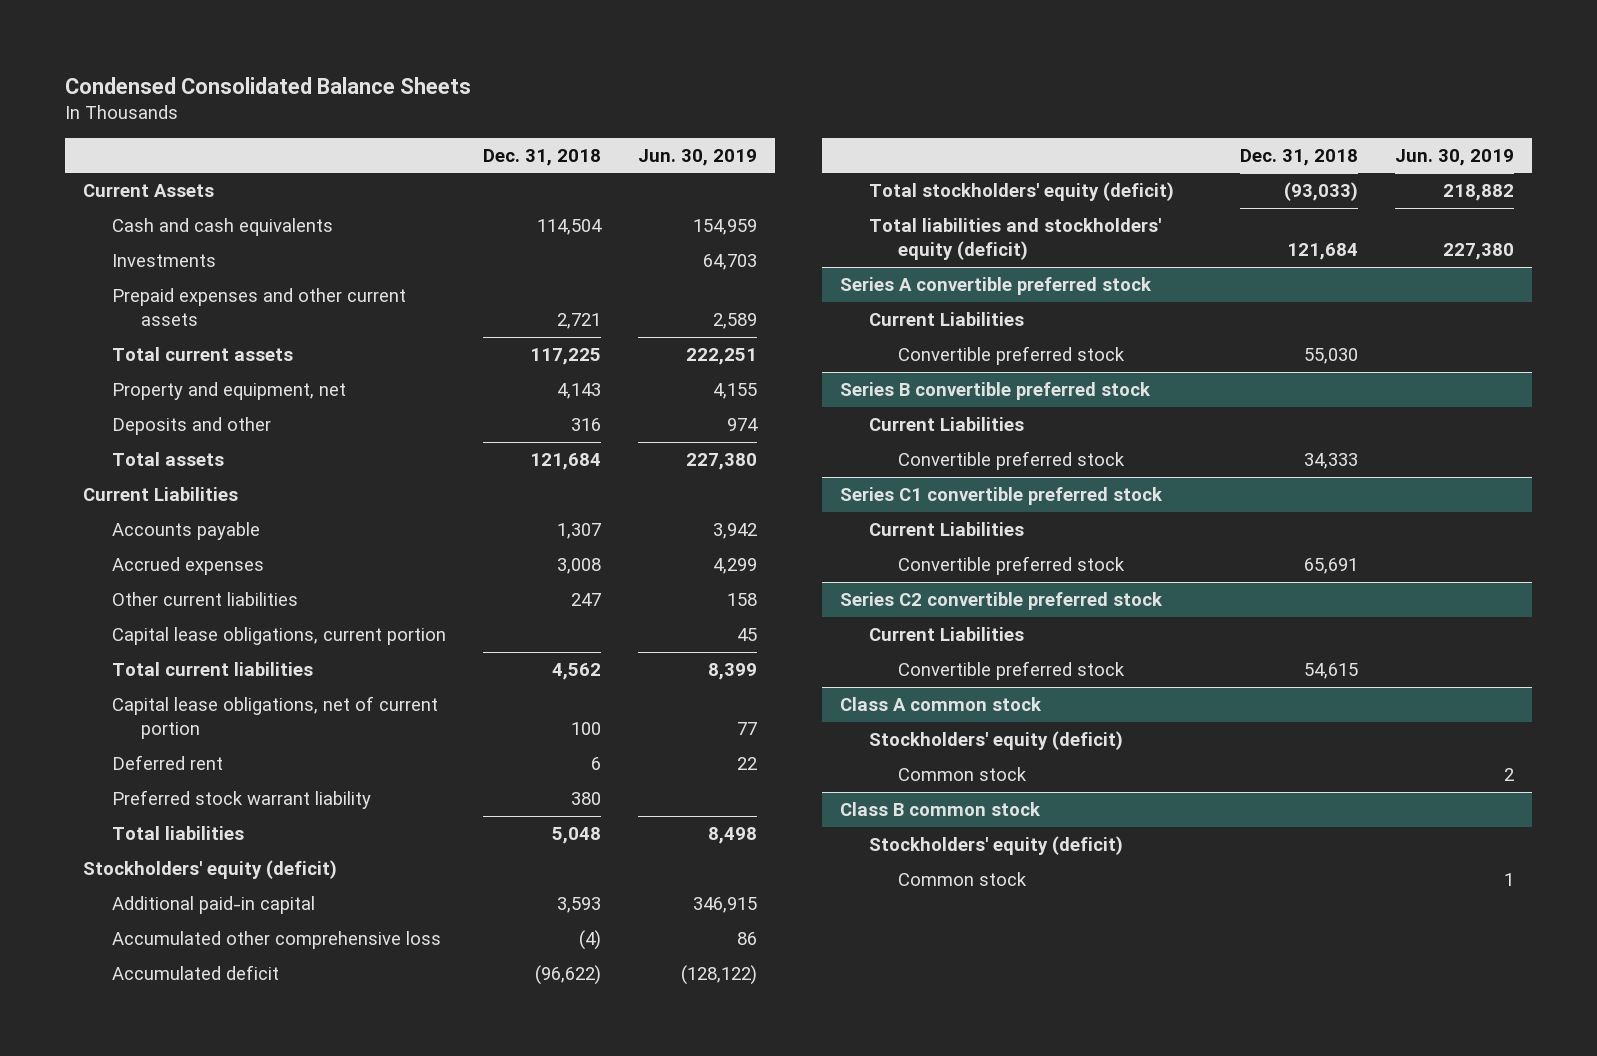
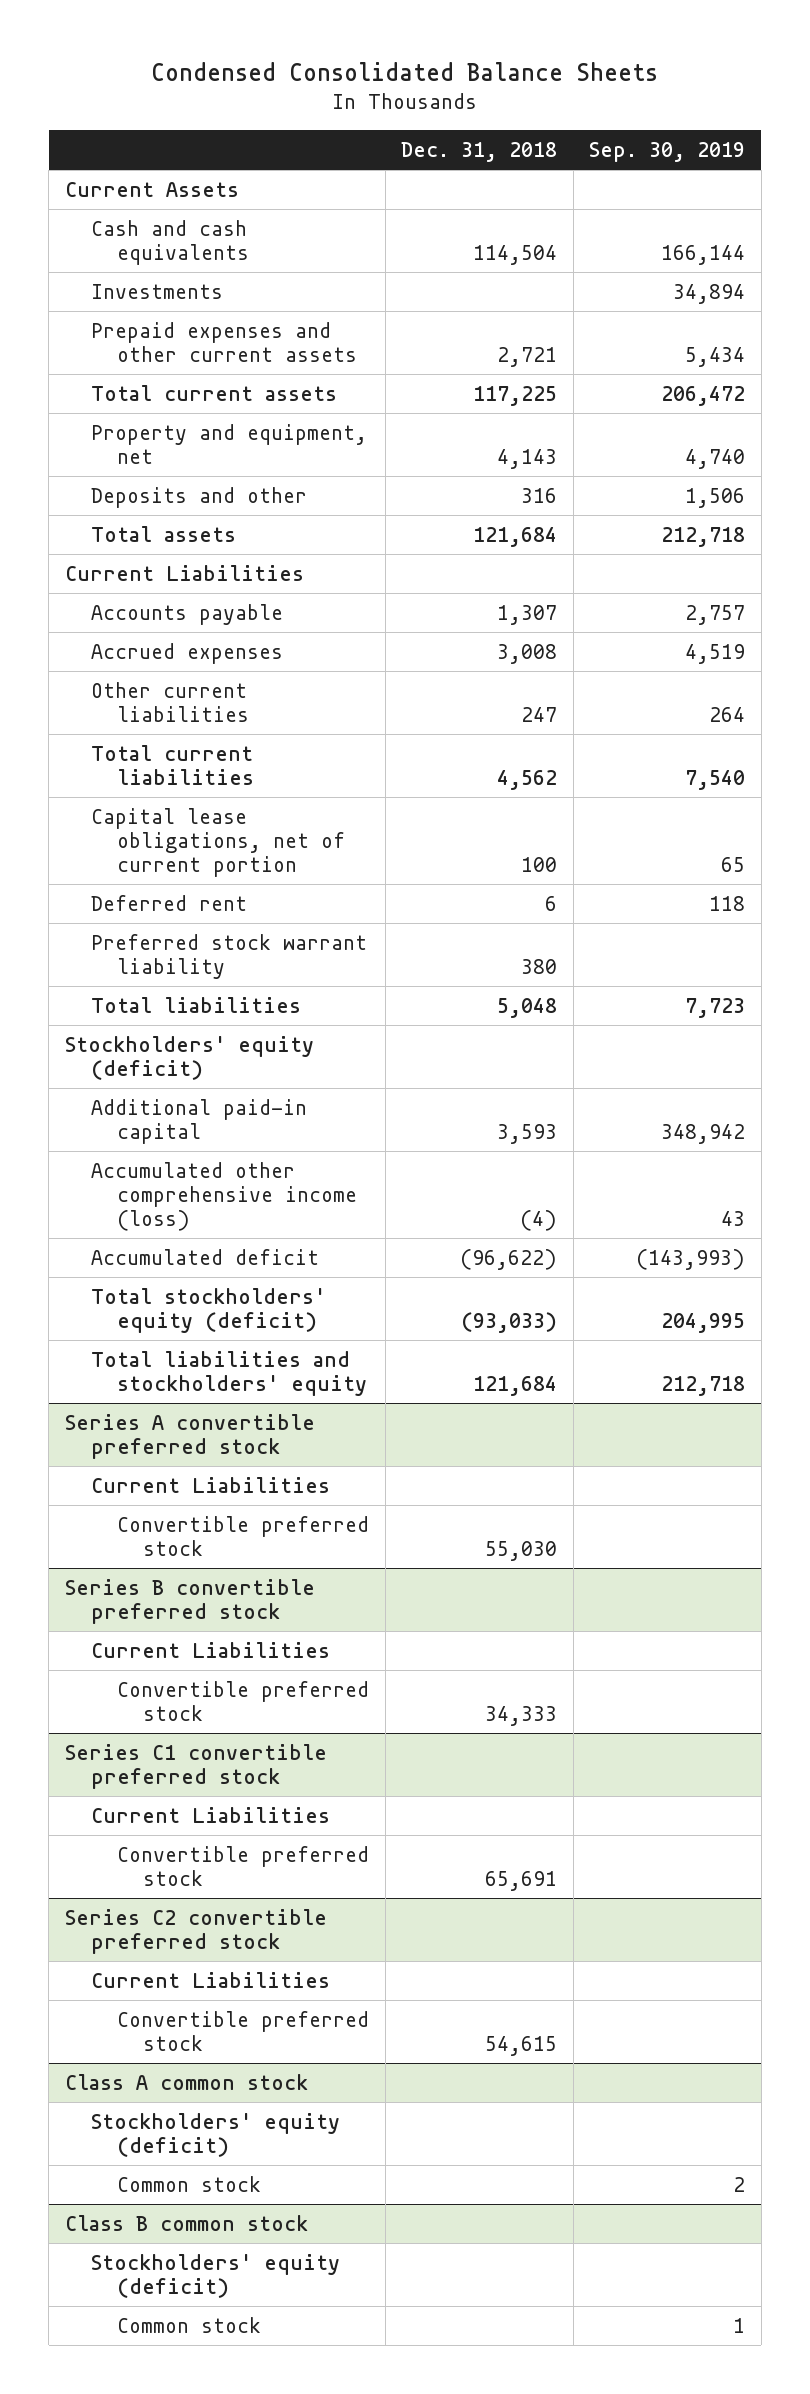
- | Dec. 31, 2018 | Jun. 30, 2019
+ | Dec. 31, 2018 | Sep. 30, 2019
- Capital lease obligations, current portion | | 45
- Accumulated other comprehensive loss | (4) | 86
+ Accumulated other comprehensive income (loss) | (4) | 43
- Total liabilities and stockholders' equity (deficit) | 121,684 | 227,380
+ Total liabilities and stockholders' equity | 121,684 | 212,718

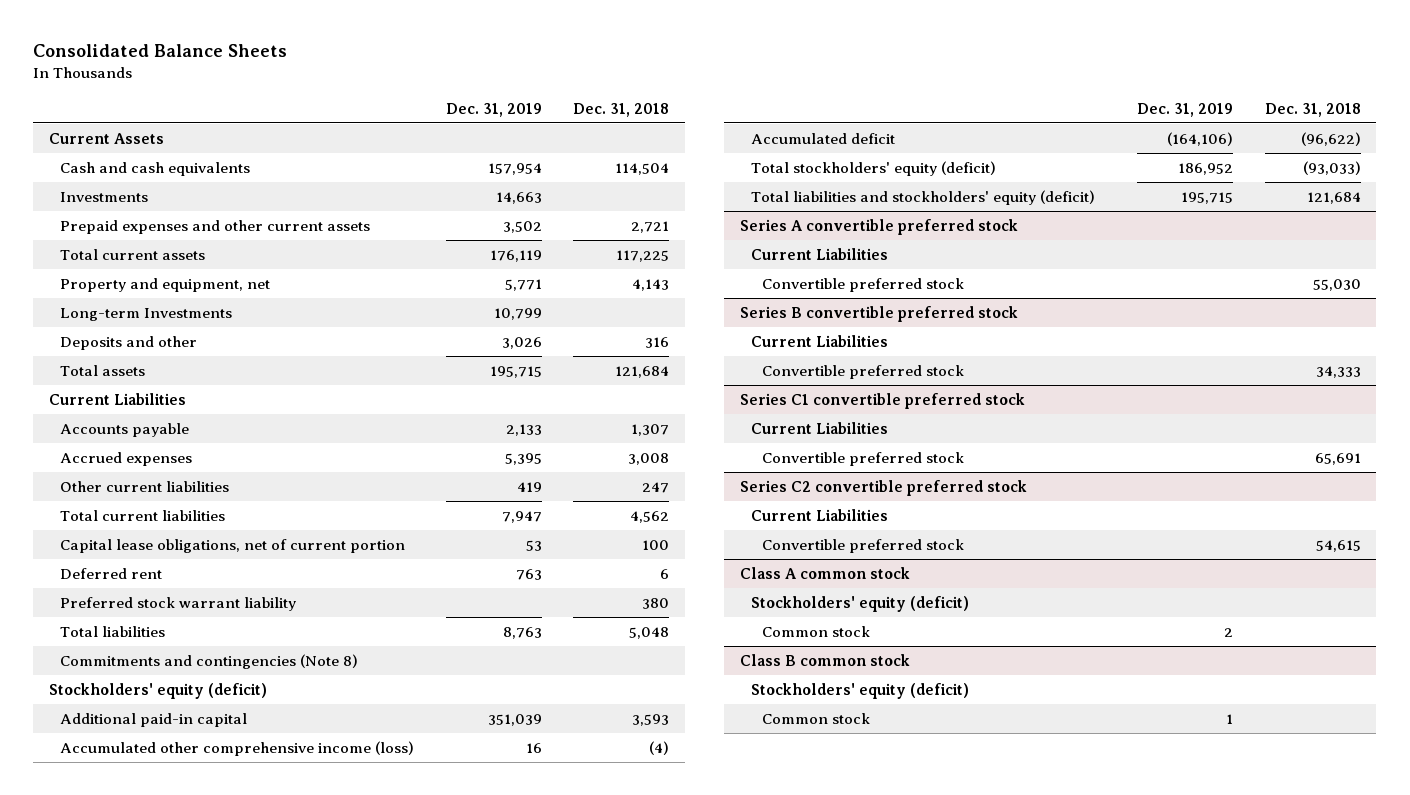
- Condensed Consolidated Balance Sheets
+ Consolidated Balance Sheets
- | Dec. 31, 2018 | Sep. 30, 2019
+ | Dec. 31, 2019 | Dec. 31, 2018
+ Long-term Investments | 10,799 |
+ Commitments and contingencies (Note 8)
- Total liabilities and stockholders' equity | 121,684 | 212,718
+ Total liabilities and stockholders' equity (deficit) | 195,715 | 121,684

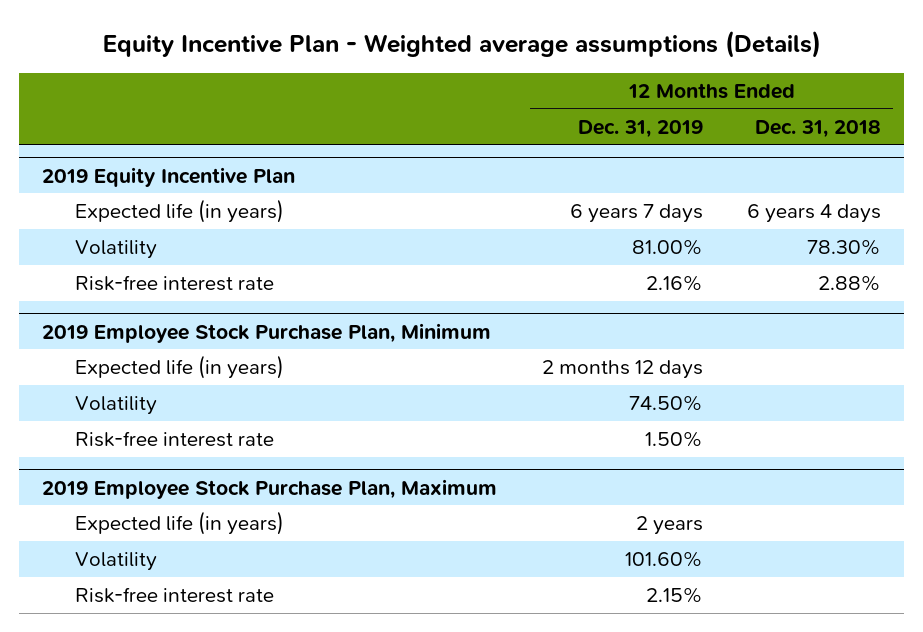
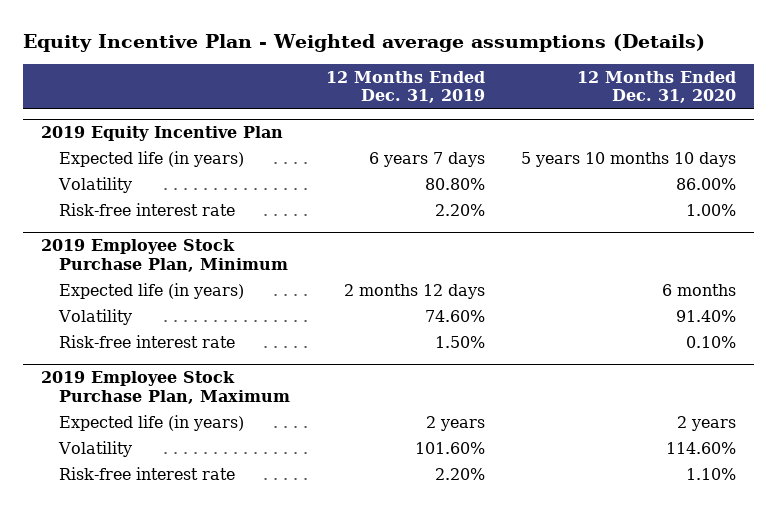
- | 12 Months Ended Dec. 31, 2019 | 12 Months Ended Dec. 31, 2018
+ | 12 Months Ended Dec. 31, 2019 | 12 Months Ended Dec. 31, 2020
@ 2019 Equity Incentive Plan
- Volatility | 81.00% | 78.30%
- Risk-free interest rate | 2.16% | 2.88%
+ Volatility | 80.80% | 86.00%
+ Risk-free interest rate | 2.20% | 1.00%
@ 2019 Employee Stock Purchase Plan, Minimum
- Volatility | 74.50% |
+ Volatility | 74.60% | 91.40%
@ 2019 Employee Stock Purchase Plan, Maximum
- Risk-free interest rate | 2.15% |
+ Risk-free interest rate | 2.20% | 1.10%

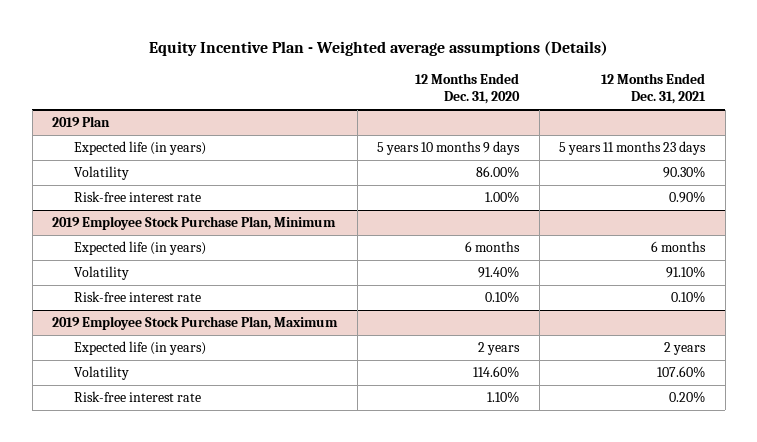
- | 12 Months Ended Dec. 31, 2019 | 12 Months Ended Dec. 31, 2020
+ | 12 Months Ended Dec. 31, 2020 | 12 Months Ended Dec. 31, 2021
- 2019 Equity Incentive Plan
- Expected life (in years) | 6 years 7 days | 5 years 10 months 10 days
+ 2019 Plan
+ Expected life (in years) | 5 years 10 months 9 days | 5 years 11 months 23 days

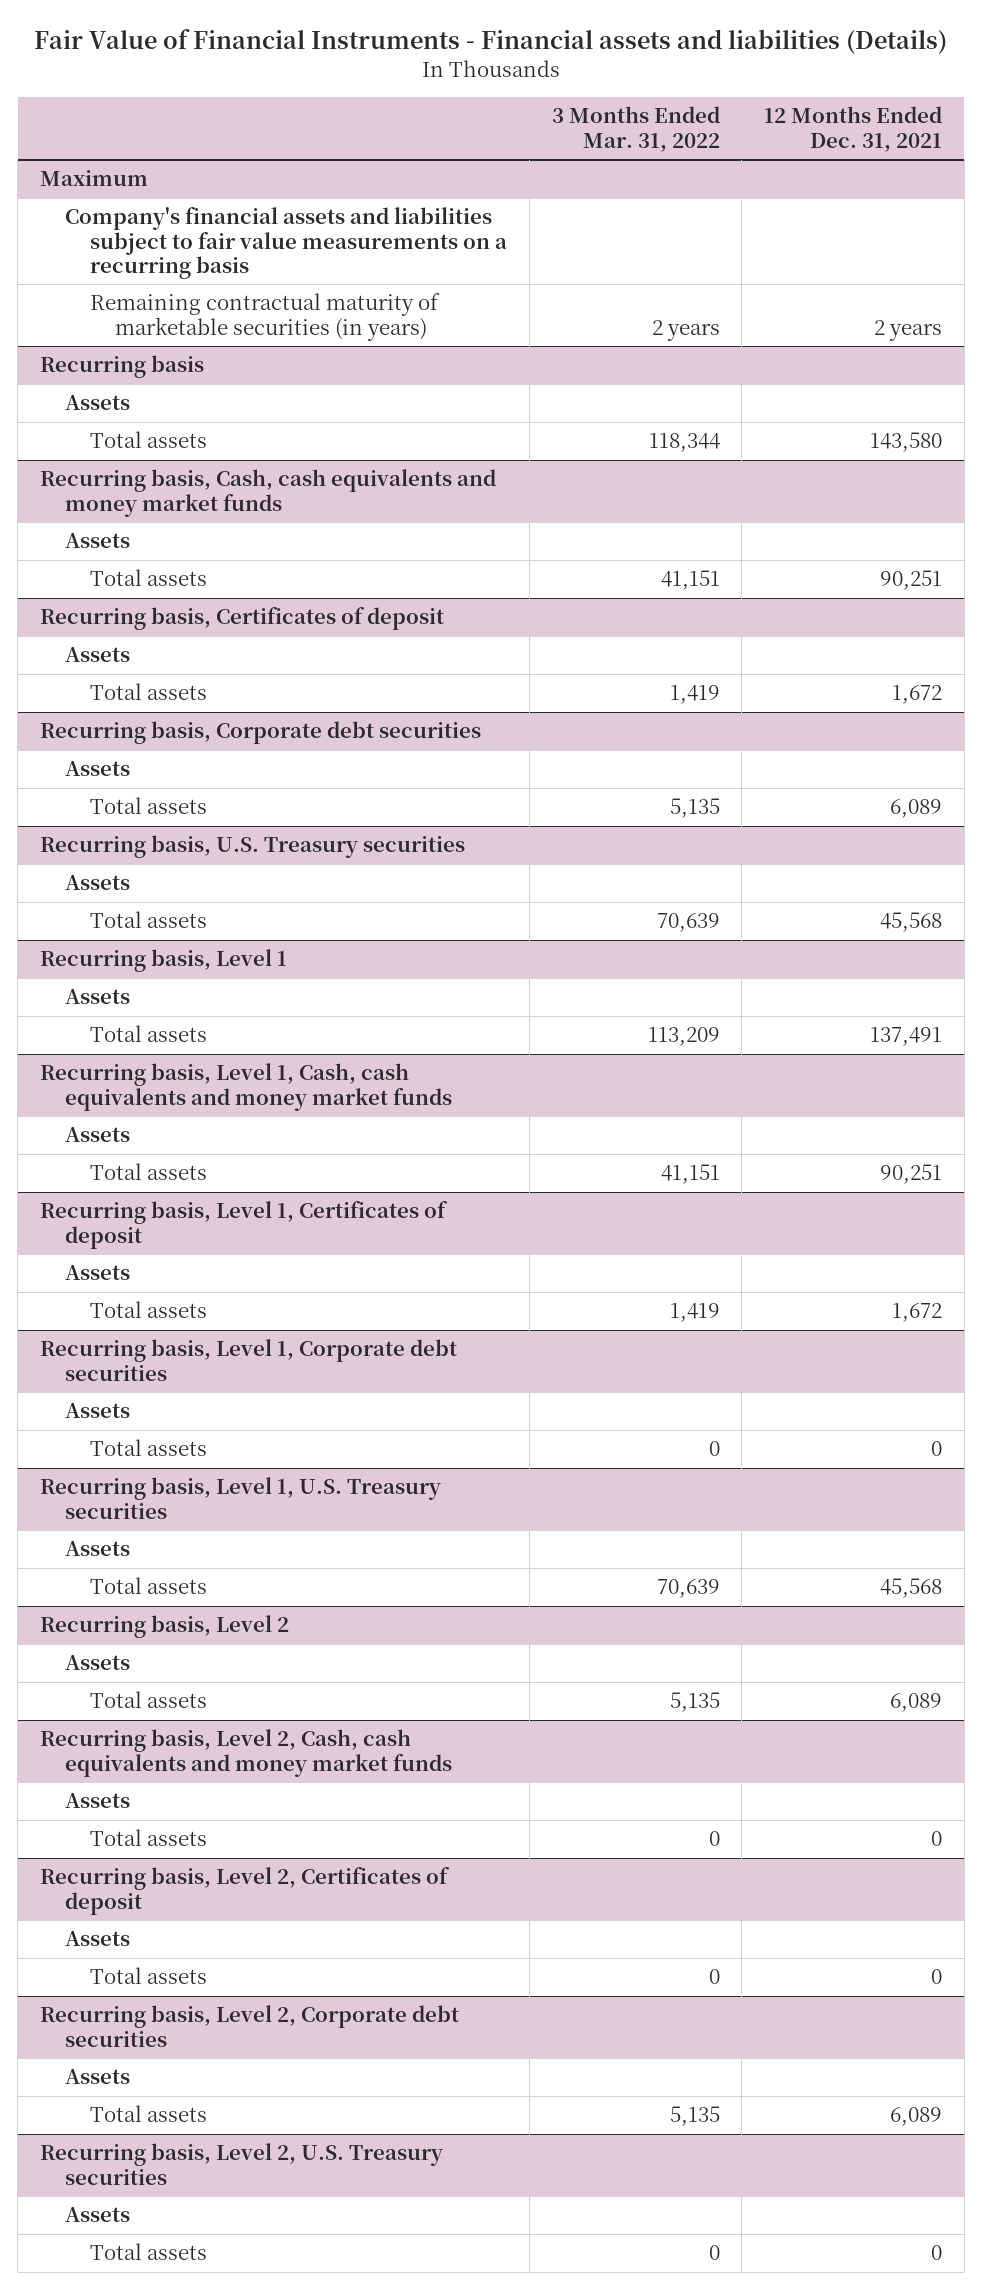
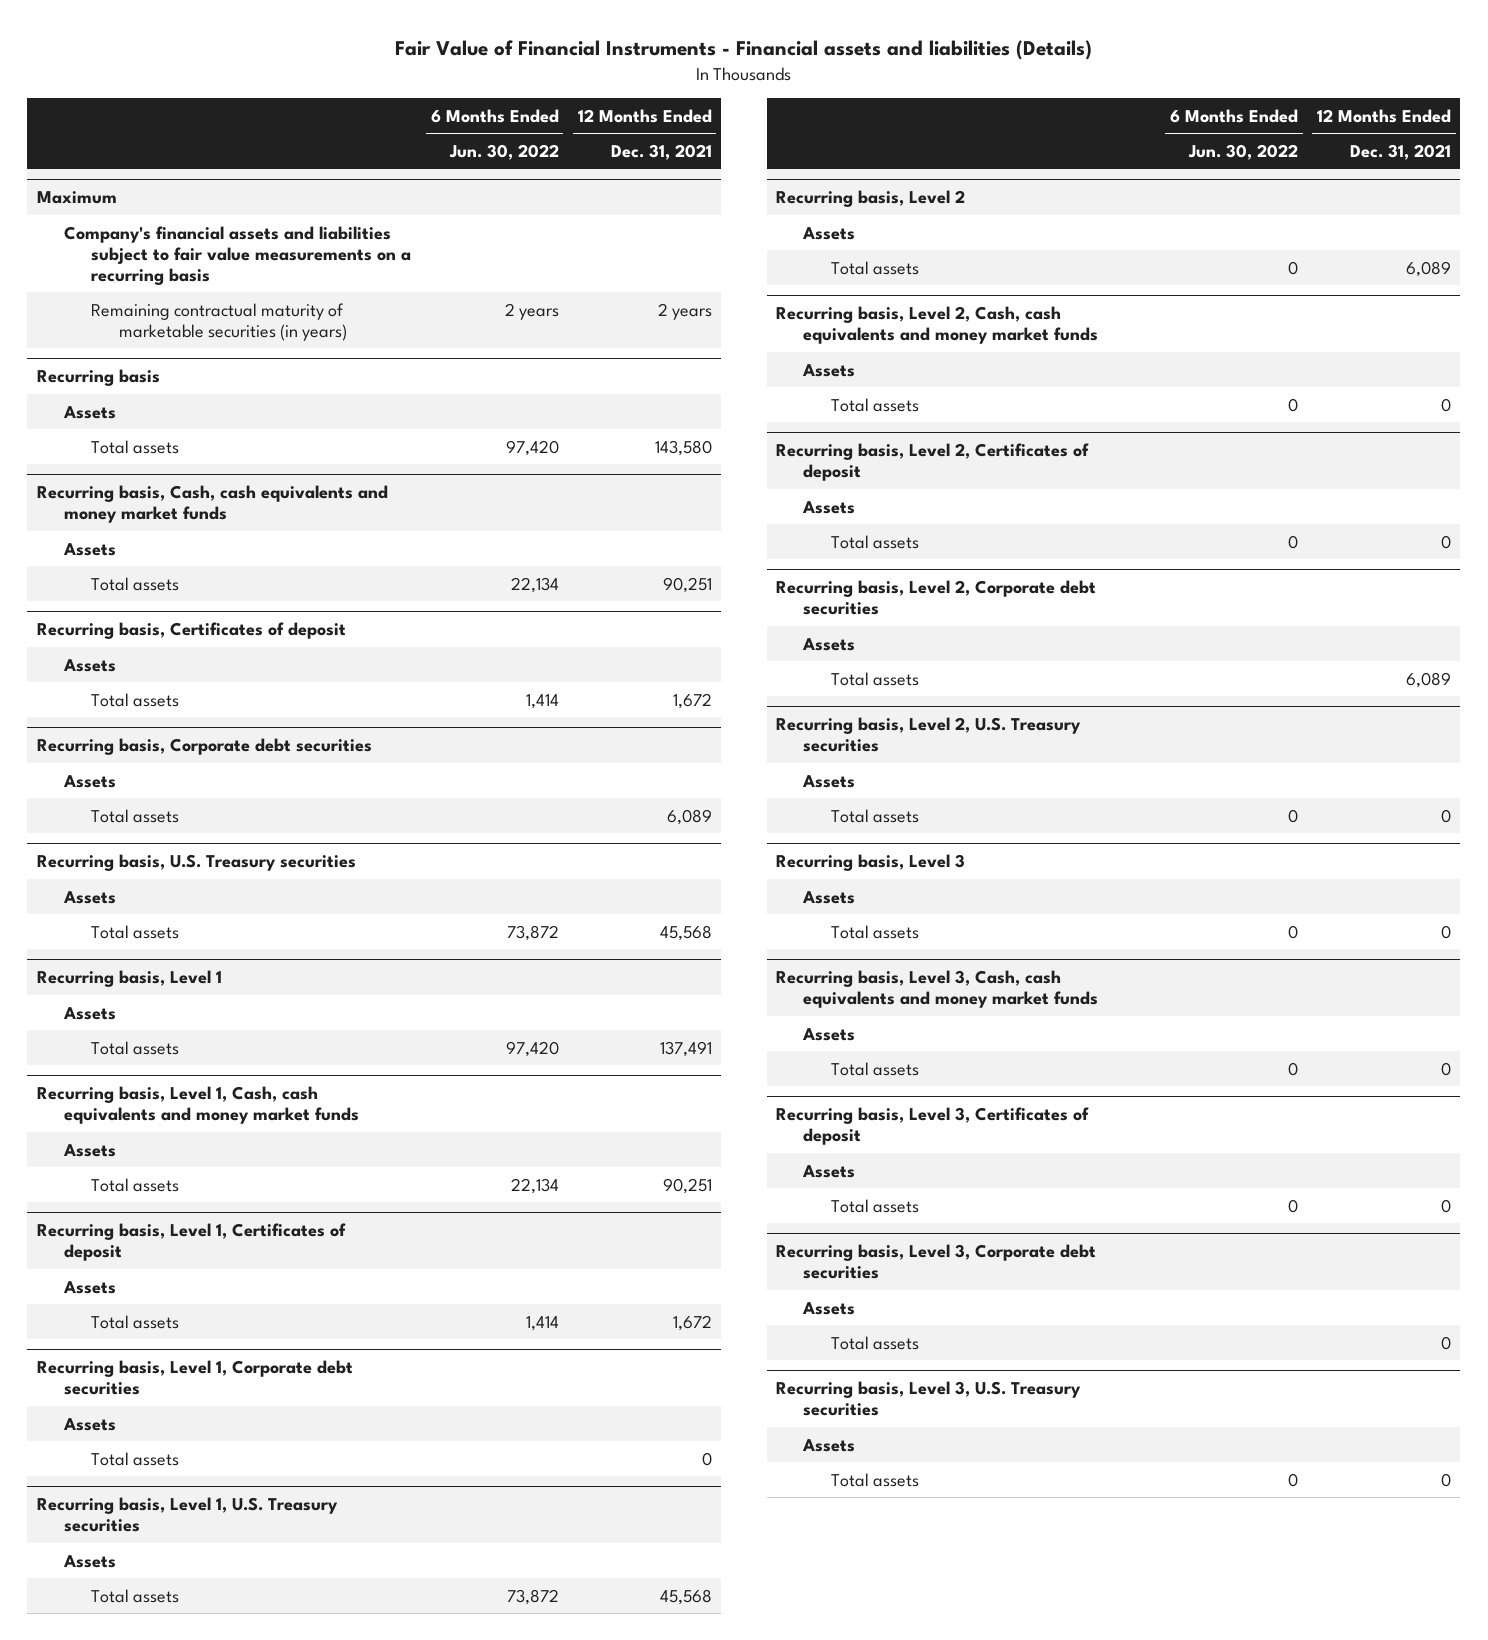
- | 3 Months Ended Mar. 31, 2022 | 12 Months Ended Dec. 31, 2021
+ | 6 Months Ended Jun. 30, 2022 | 12 Months Ended Dec. 31, 2021
+ Recurring basis, Level 3
+ Assets
+ Total assets | 0 | 0
+ Recurring basis, Level 3, Cash, cash equivalents and money market funds
+ Assets
+ Total assets | 0 | 0
+ Recurring basis, Level 3, Certificates of deposit
+ Assets
+ Total assets | 0 | 0
+ Recurring basis, Level 3, Corporate debt securities
+ Assets
+ Total assets | | 0
+ Recurring basis, Level 3, U.S. Treasury securities
+ Assets
+ Total assets | 0 | 0

